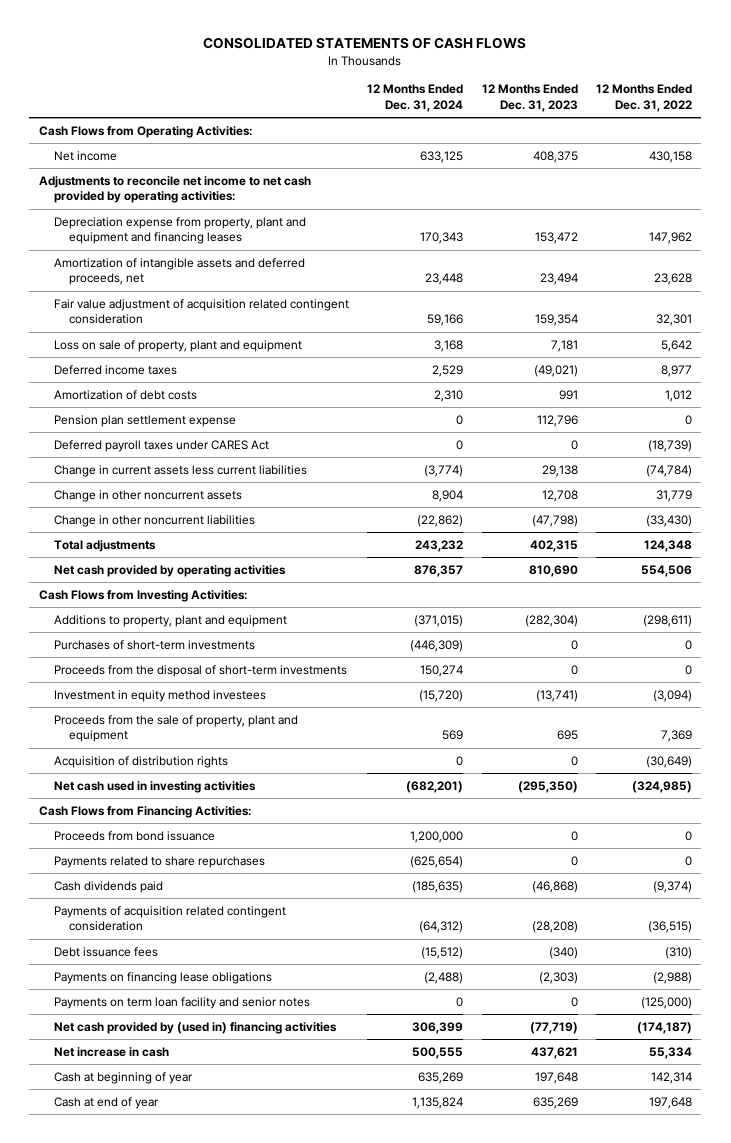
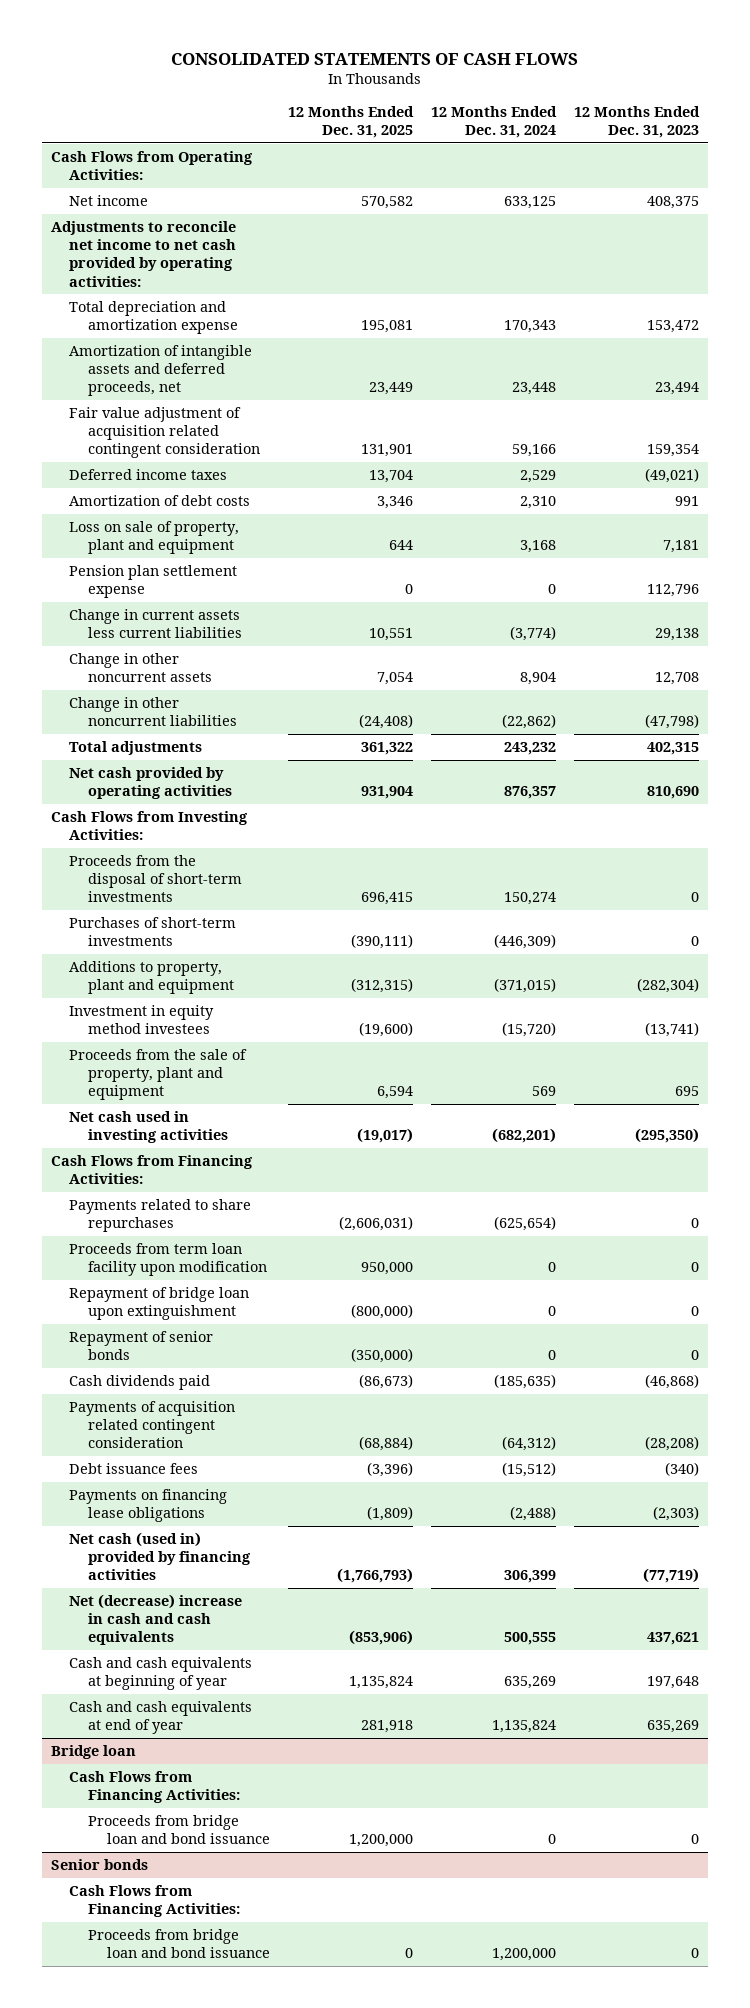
- | 12 Months Ended Dec. 31, 2024 | 12 Months Ended Dec. 31, 2023 | 12 Months Ended Dec. 31, 2022
+ | 12 Months Ended Dec. 31, 2025 | 12 Months Ended Dec. 31, 2024 | 12 Months Ended Dec. 31, 2023
- Depreciation expense from property, plant and equipment and financing leases | 170,343 | 153,472 | 147,962
+ Total depreciation and amortization expense | 195,081 | 170,343 | 153,472
moved down: Loss on sale of property, plant and equipment | 644 | 3,168 | 7,181
- Deferred payroll taxes under CARES Act | 0 | 0 | (18,739)
moved down: Purchases of short-term investments | (390,111) | (446,309) | 0
moved down: Additions to property, plant and equipment | (312,315) | (371,015) | (282,304)
- Acquisition of distribution rights | 0 | 0 | (30,649)
- Proceeds from bond issuance | 1,200,000 | 0 | 0
+ Proceeds from term loan facility upon modification | 950,000 | 0 | 0
+ Repayment of bridge loan upon extinguishment | (800,000) | 0 | 0
+ Repayment of senior bonds | (350,000) | 0 | 0
- Payments on term loan facility and senior notes | 0 | 0 | (125,000)
- Net cash provided by (used in) financing activities | 306,399 | (77,719) | (174,187)
- Net increase in cash | 500,555 | 437,621 | 55,334
- Cash at beginning of year | 635,269 | 197,648 | 142,314
- Cash at end of year | 1,135,824 | 635,269 | 197,648
+ Net cash (used in) provided by financing activities | (1,766,793) | 306,399 | (77,719)
+ Net (decrease) increase in cash and cash equivalents | (853,906) | 500,555 | 437,621
+ Cash and cash equivalents at beginning of year | 1,135,824 | 635,269 | 197,648
+ Cash and cash equivalents at end of year | 281,918 | 1,135,824 | 635,269
+ Bridge loan
+ Cash Flows from Financing Activities:
+ Proceeds from bridge loan and bond issuance | 1,200,000 | 0 | 0
+ Senior bonds
+ Cash Flows from Financing Activities:
+ Proceeds from bridge loan and bond issuance | 0 | 1,200,000 | 0

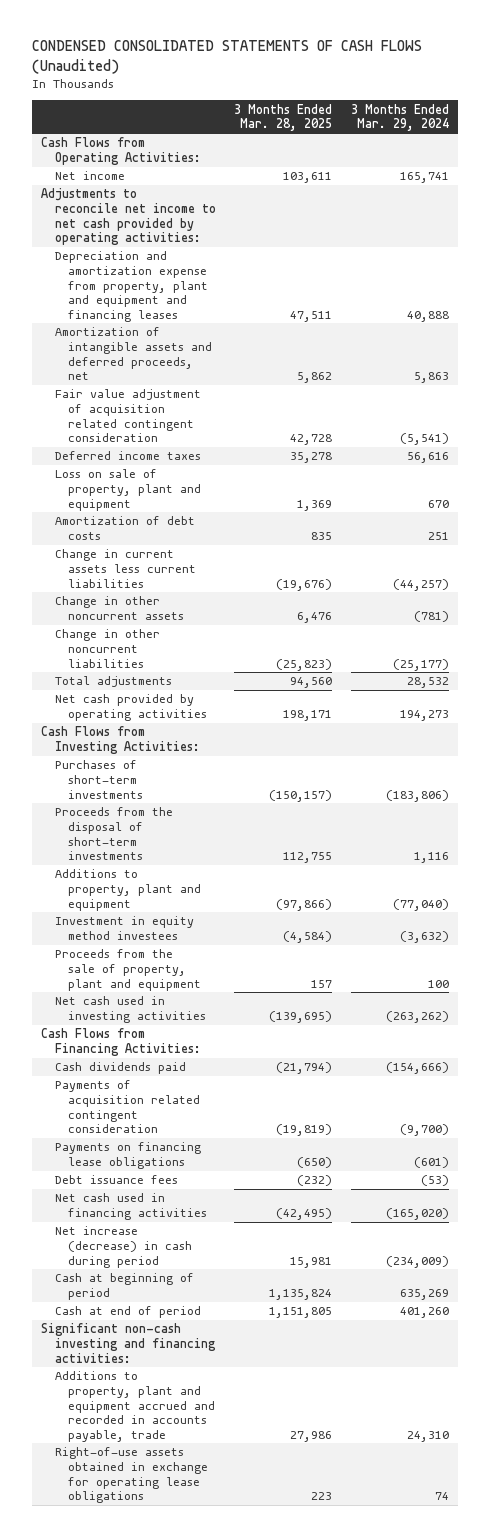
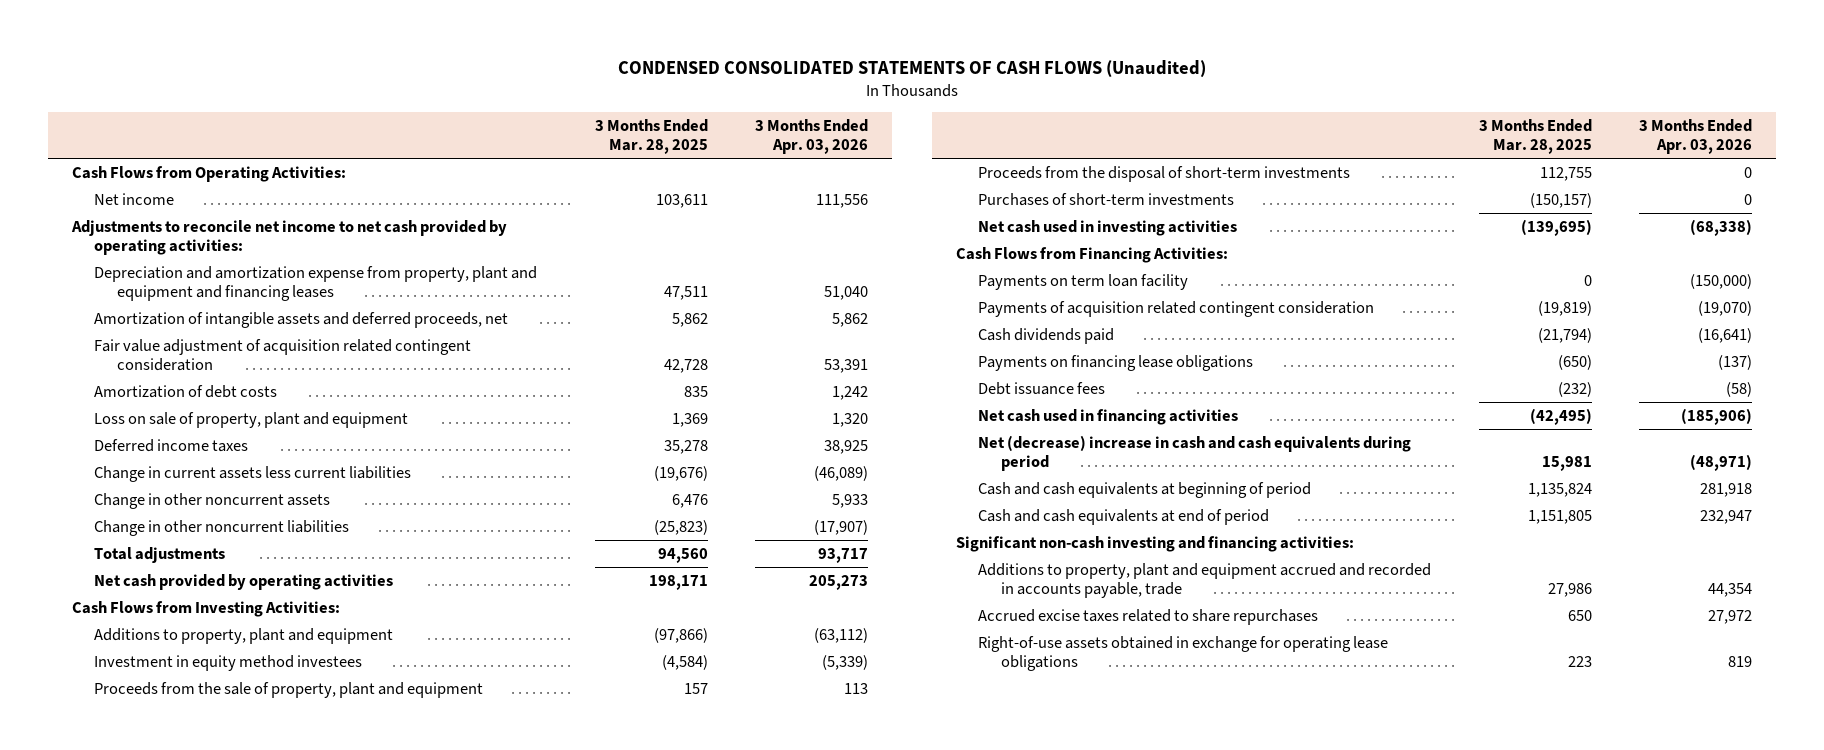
- | 3 Months Ended Mar. 28, 2025 | 3 Months Ended Mar. 29, 2024
+ | 3 Months Ended Mar. 28, 2025 | 3 Months Ended Apr. 03, 2026
moved down: Loss on sale of property, plant and equipment | 1,369 | 1,320
moved down: Deferred income taxes | 35,278 | 38,925
moved down: Proceeds from the disposal of short-term investments | 112,755 | 0
moved down: Purchases of short-term investments | (150,157) | 0
+ Payments on term loan facility | 0 | (150,000)
moved down: Cash dividends paid | (21,794) | (16,641)
- Net increase (decrease) in cash during period | 15,981 | (234,009)
- Cash at beginning of period | 1,135,824 | 635,269
- Cash at end of period | 1,151,805 | 401,260
+ Net (decrease) increase in cash and cash equivalents during period | 15,981 | (48,971)
+ Cash and cash equivalents at beginning of period | 1,135,824 | 281,918
+ Cash and cash equivalents at end of period | 1,151,805 | 232,947
+ Accrued excise taxes related to share repurchases | 650 | 27,972

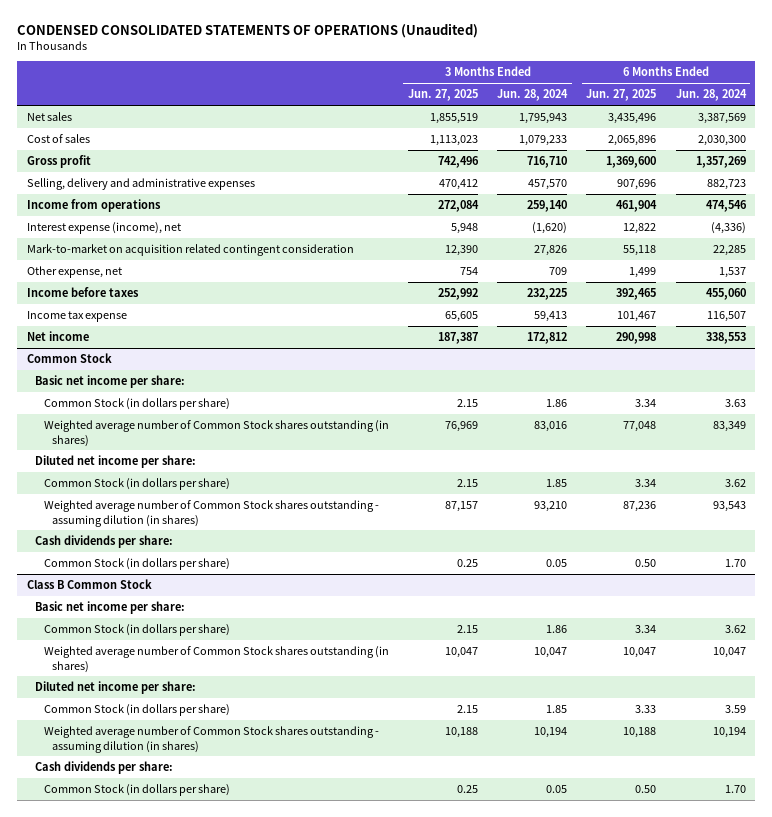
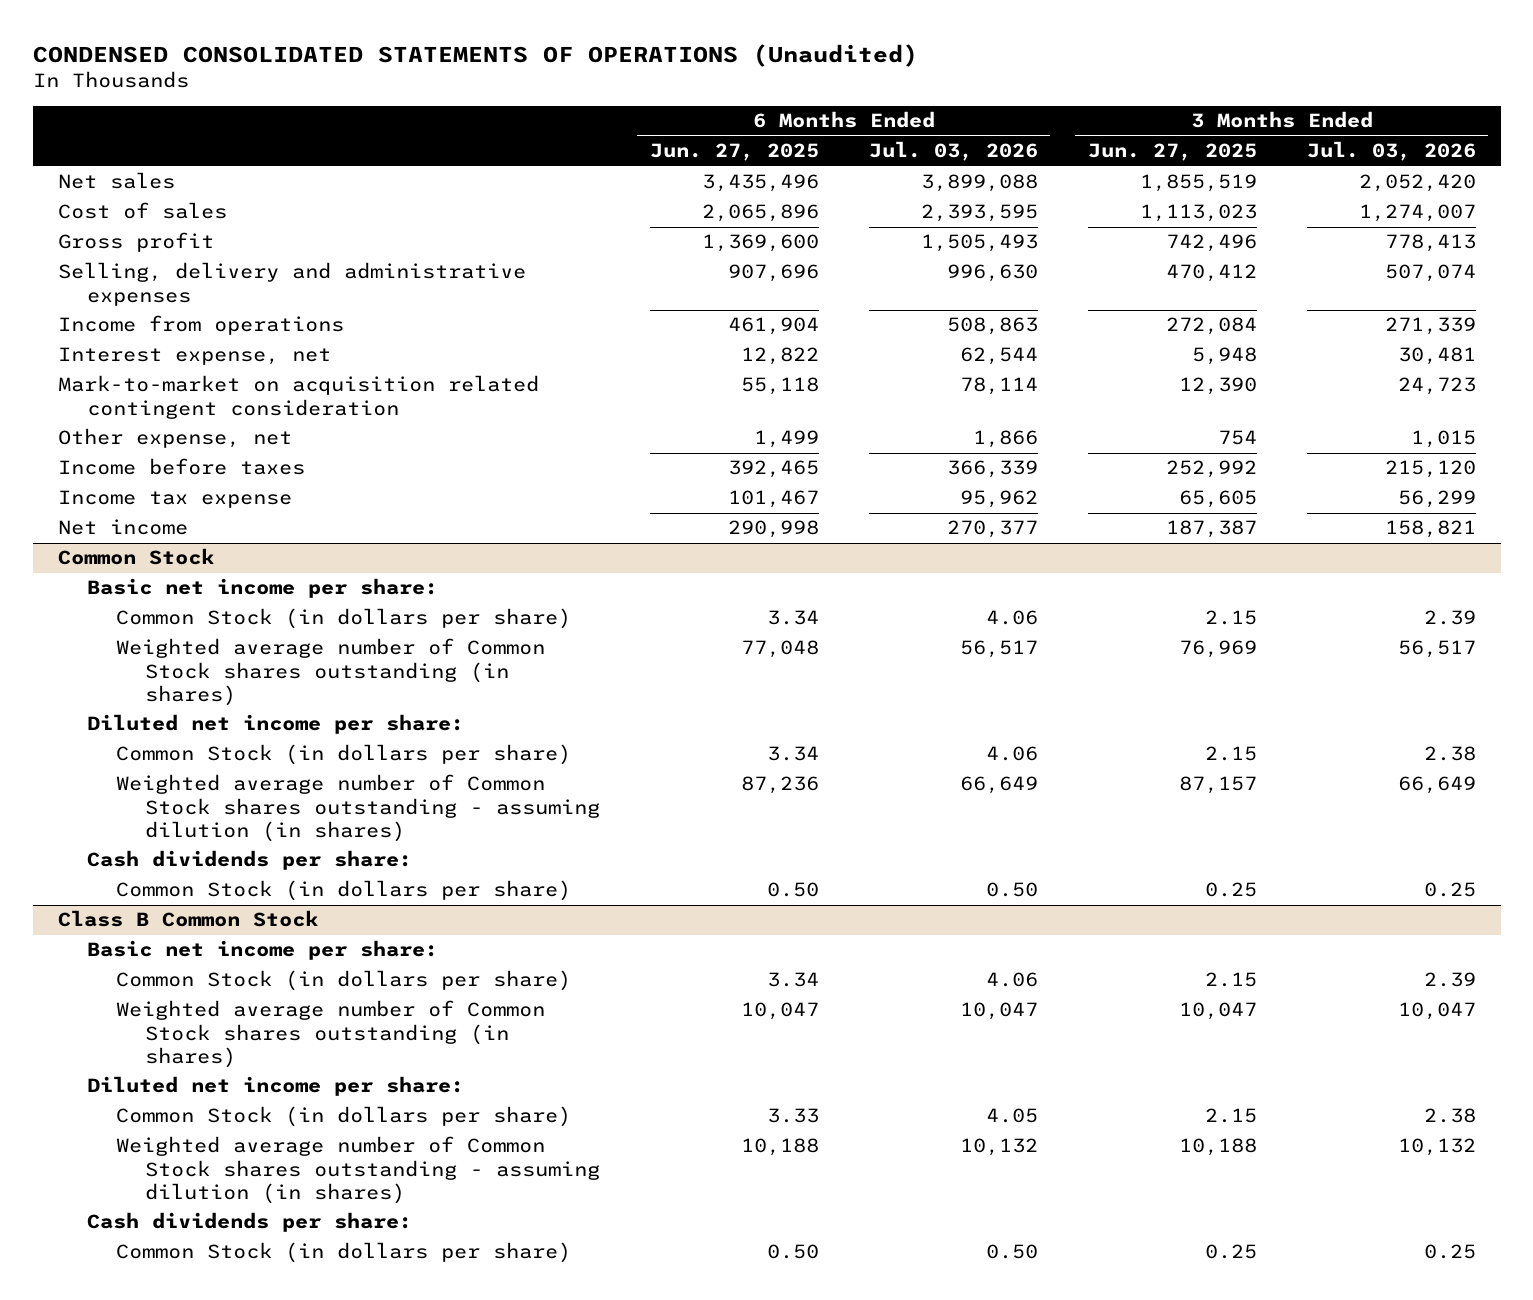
- | 3 Months Ended Jun. 27, 2025 | 3 Months Ended Jun. 28, 2024 | 6 Months Ended Jun. 27, 2025 | 6 Months Ended Jun. 28, 2024
+ | 6 Months Ended Jun. 27, 2025 | 6 Months Ended Jul. 03, 2026 | 3 Months Ended Jun. 27, 2025 | 3 Months Ended Jul. 03, 2026
- Interest expense (income), net | 5,948 | (1,620) | 12,822 | (4,336)
+ Interest expense, net | 12,822 | 62,544 | 5,948 | 30,481

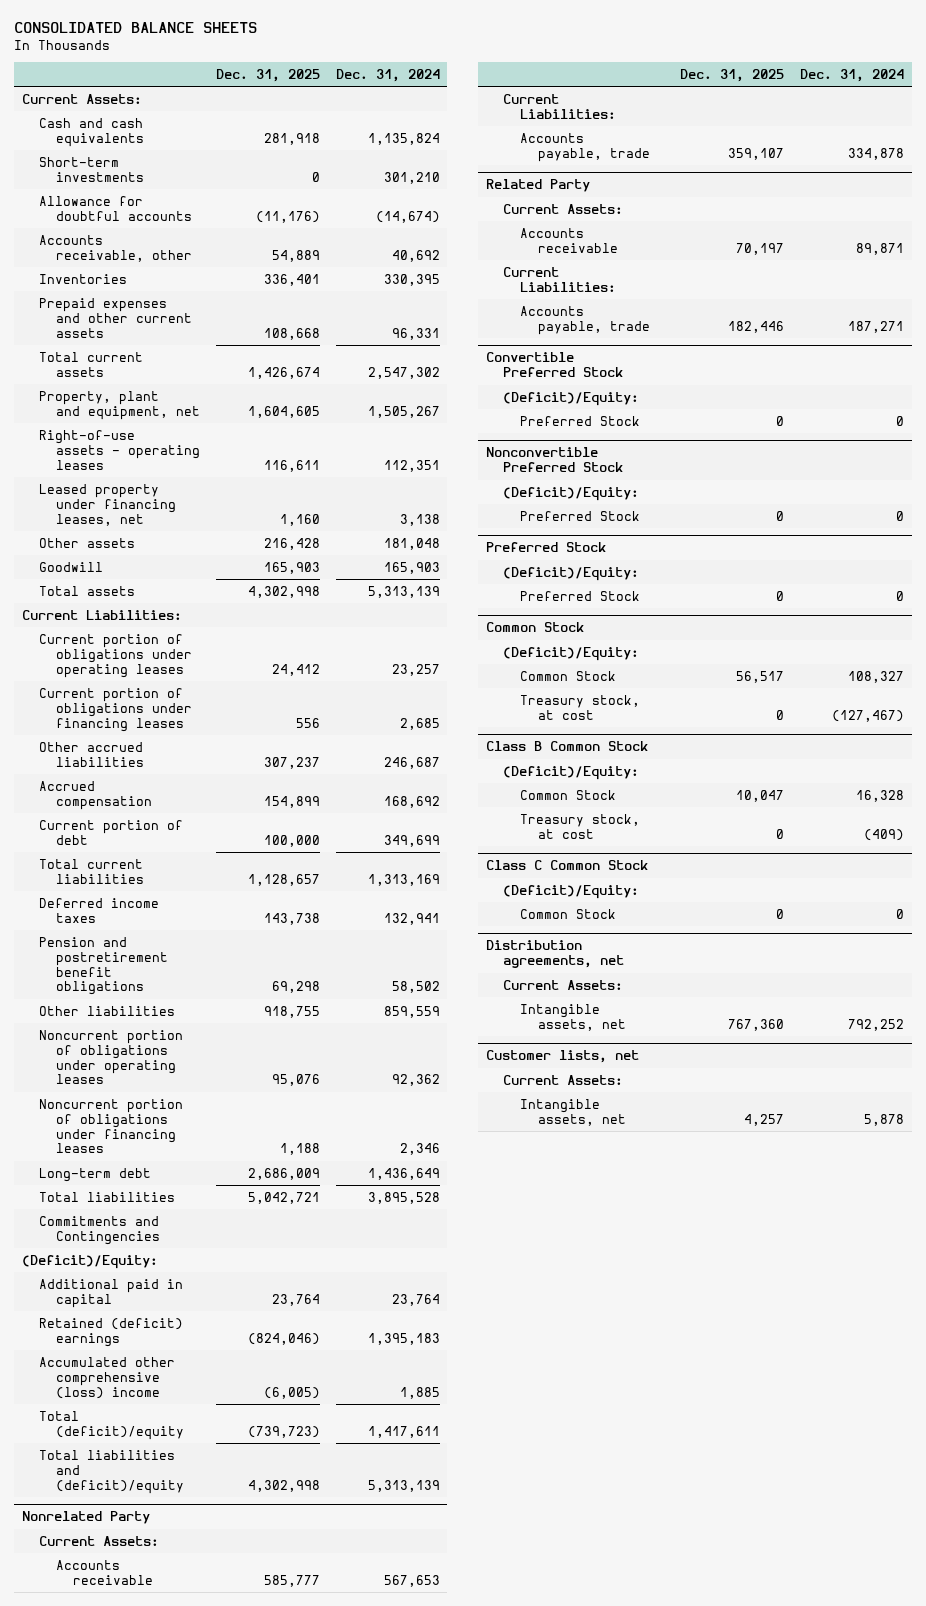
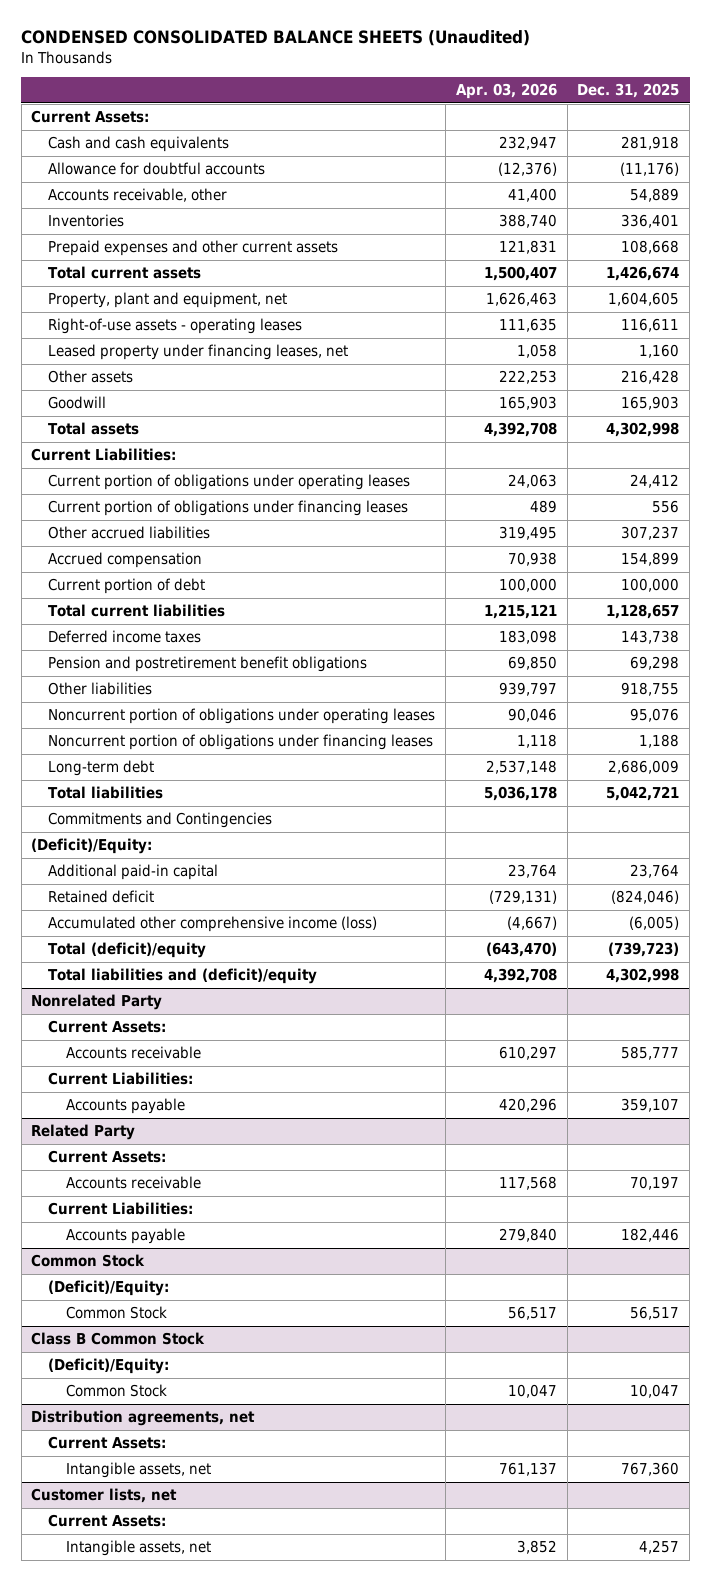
- CONSOLIDATED BALANCE SHEETS
+ CONDENSED CONSOLIDATED BALANCE SHEETS (Unaudited)
- | Dec. 31, 2025 | Dec. 31, 2024
+ | Apr. 03, 2026 | Dec. 31, 2025
- Short-term investments | 0 | 301,210
- Additional paid in capital | 23,764 | 23,764
- Retained (deficit) earnings | (824,046) | 1,395,183
- Accumulated other comprehensive (loss) income | (6,005) | 1,885
+ Additional paid-in capital | 23,764 | 23,764
+ Retained deficit | (729,131) | (824,046)
+ Accumulated other comprehensive income (loss) | (4,667) | (6,005)
@ Nonrelated Party
- Accounts payable, trade | 359,107 | 334,878
+ Accounts payable | 420,296 | 359,107
@ Related Party
- Accounts payable, trade | 182,446 | 187,271
- Convertible Preferred Stock
- (Deficit)/Equity:
- Preferred Stock | 0 | 0
- Nonconvertible Preferred Stock
- (Deficit)/Equity:
- Preferred Stock | 0 | 0
- Preferred Stock
- (Deficit)/Equity:
- Preferred Stock | 0 | 0
@ Related Party
+ Accounts payable | 279,840 | 182,446
@ Common Stock
- Treasury stock, at cost | 0 | (127,467)
@ Class B Common Stock
- Treasury stock, at cost | 0 | (409)
- Class C Common Stock
- (Deficit)/Equity:
- Common Stock | 0 | 0

